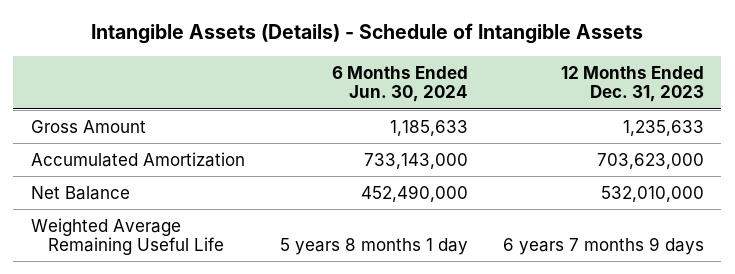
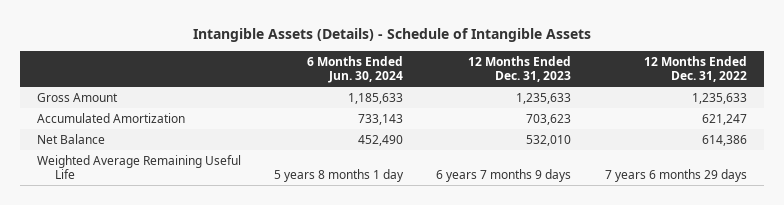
- | 6 Months Ended Jun. 30, 2024 | 12 Months Ended Dec. 31, 2023
+ | 6 Months Ended Jun. 30, 2024 | 12 Months Ended Dec. 31, 2023 | 12 Months Ended Dec. 31, 2022
- Accumulated Amortization | 733,143,000 | 703,623,000
- Net Balance | 452,490,000 | 532,010,000
+ Accumulated Amortization | 733,143 | 703,623 | 621,247
+ Net Balance | 452,490 | 532,010 | 614,386

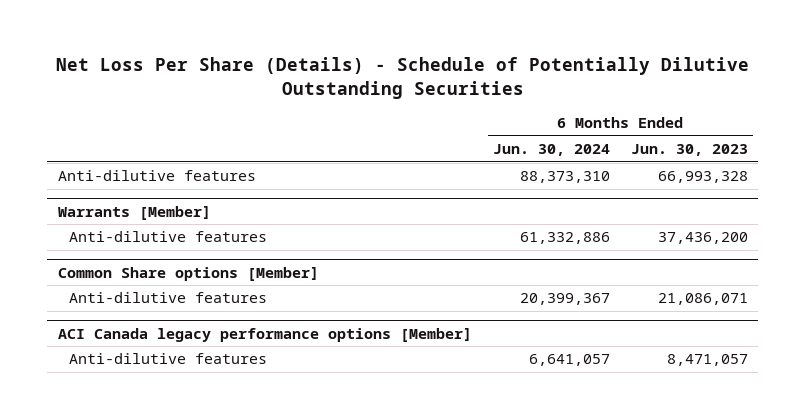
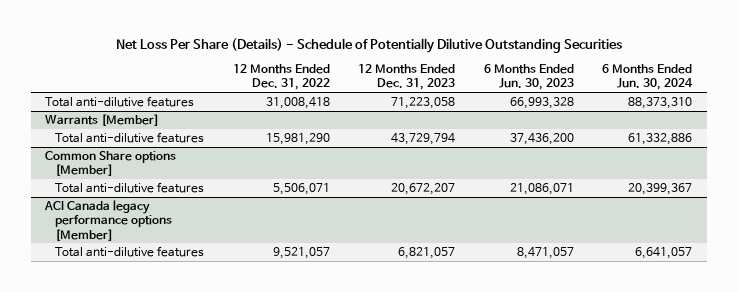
- | 6 Months Ended Jun. 30, 2024 | 6 Months Ended Jun. 30, 2023
+ | 12 Months Ended Dec. 31, 2022 | 12 Months Ended Dec. 31, 2023 | 6 Months Ended Jun. 30, 2023 | 6 Months Ended Jun. 30, 2024
- Anti-dilutive features | 88,373,310 | 66,993,328
+ Total anti-dilutive features | 31,008,418 | 71,223,058 | 66,993,328 | 88,373,310
@ Warrants [Member]
- Anti-dilutive features | 61,332,886 | 37,436,200
+ Total anti-dilutive features | 15,981,290 | 43,729,794 | 37,436,200 | 61,332,886
@ Common Share options [Member]
- Anti-dilutive features | 20,399,367 | 21,086,071
+ Total anti-dilutive features | 5,506,071 | 20,672,207 | 21,086,071 | 20,399,367
@ ACI Canada legacy performance options [Member]
- Anti-dilutive features | 6,641,057 | 8,471,057
+ Total anti-dilutive features | 9,521,057 | 6,821,057 | 8,471,057 | 6,641,057

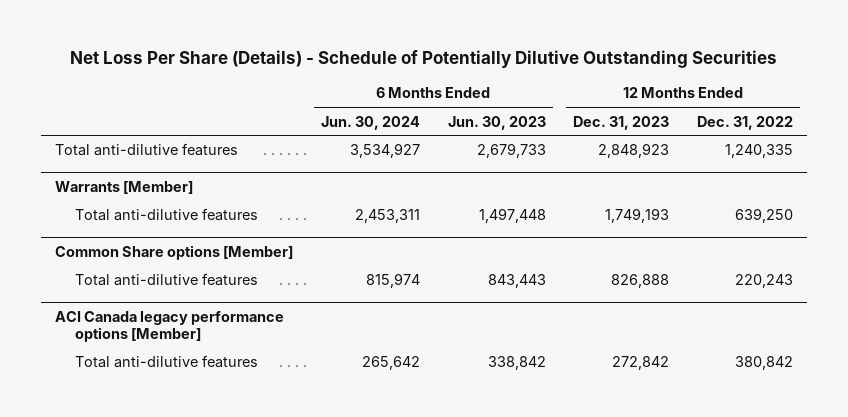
- | 12 Months Ended Dec. 31, 2022 | 12 Months Ended Dec. 31, 2023 | 6 Months Ended Jun. 30, 2023 | 6 Months Ended Jun. 30, 2024
+ | 6 Months Ended Jun. 30, 2024 | 6 Months Ended Jun. 30, 2023 | 12 Months Ended Dec. 31, 2023 | 12 Months Ended Dec. 31, 2022
- Total anti-dilutive features | 31,008,418 | 71,223,058 | 66,993,328 | 88,373,310
+ Total anti-dilutive features | 3,534,927 | 2,679,733 | 2,848,923 | 1,240,335
@ Warrants [Member]
- Total anti-dilutive features | 15,981,290 | 43,729,794 | 37,436,200 | 61,332,886
+ Total anti-dilutive features | 2,453,311 | 1,497,448 | 1,749,193 | 639,250
@ Common Share options [Member]
- Total anti-dilutive features | 5,506,071 | 20,672,207 | 21,086,071 | 20,399,367
+ Total anti-dilutive features | 815,974 | 843,443 | 826,888 | 220,243
@ ACI Canada legacy performance options [Member]
- Total anti-dilutive features | 9,521,057 | 6,821,057 | 8,471,057 | 6,641,057
+ Total anti-dilutive features | 265,642 | 338,842 | 272,842 | 380,842

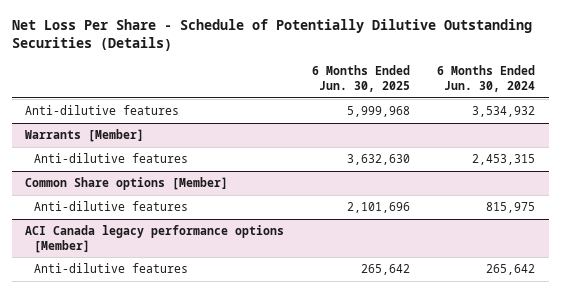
- Net Loss Per Share (Details) - Schedule of Potentially Dilutive Outstanding Securities
+ Net Loss Per Share - Schedule of Potentially Dilutive Outstanding Securities (Details)
- | 6 Months Ended Jun. 30, 2024 | 6 Months Ended Jun. 30, 2023 | 12 Months Ended Dec. 31, 2023 | 12 Months Ended Dec. 31, 2022
+ | 6 Months Ended Jun. 30, 2025 | 6 Months Ended Jun. 30, 2024
- Total anti-dilutive features | 3,534,927 | 2,679,733 | 2,848,923 | 1,240,335
+ Anti-dilutive features | 5,999,968 | 3,534,932
@ Warrants [Member]
- Total anti-dilutive features | 2,453,311 | 1,497,448 | 1,749,193 | 639,250
+ Anti-dilutive features | 3,632,630 | 2,453,315
@ Common Share options [Member]
- Total anti-dilutive features | 815,974 | 843,443 | 826,888 | 220,243
+ Anti-dilutive features | 2,101,696 | 815,975
@ ACI Canada legacy performance options [Member]
- Total anti-dilutive features | 265,642 | 338,842 | 272,842 | 380,842
+ Anti-dilutive features | 265,642 | 265,642

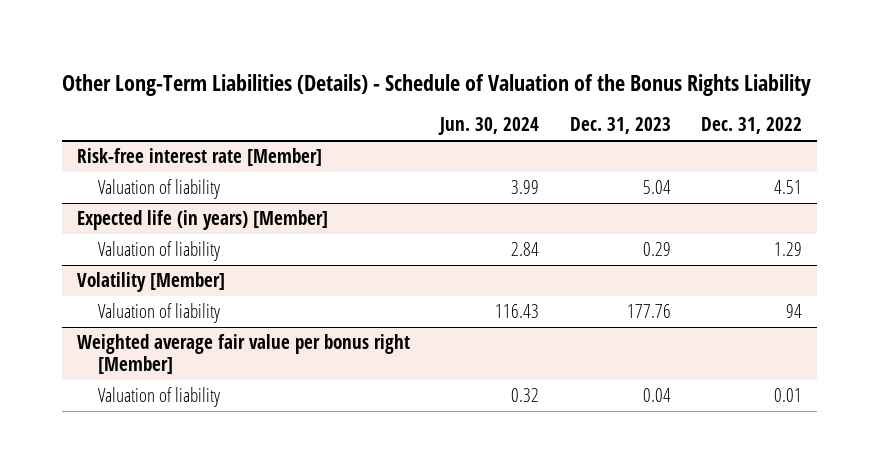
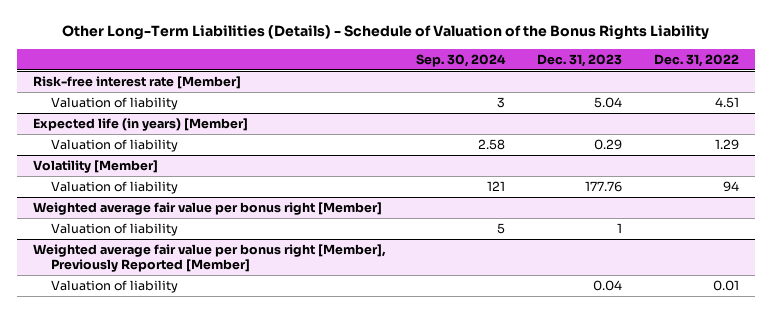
- | Jun. 30, 2024 | Dec. 31, 2023 | Dec. 31, 2022
+ | Sep. 30, 2024 | Dec. 31, 2023 | Dec. 31, 2022
@ Weighted average fair value per bonus right [Member]
+ Valuation of liability | 5 | 1 |
+ Weighted average fair value per bonus right [Member], Previously Reported [Member]

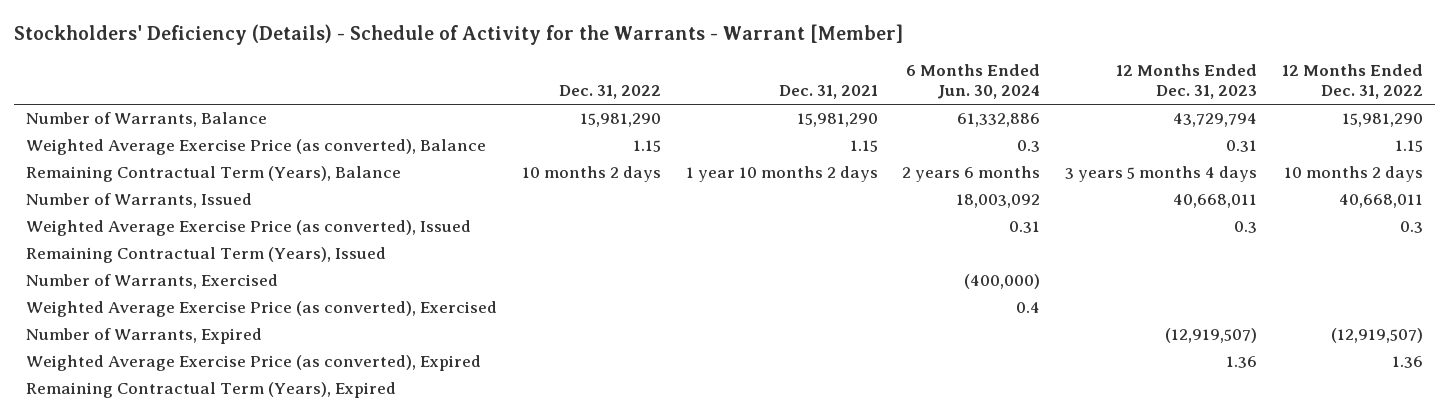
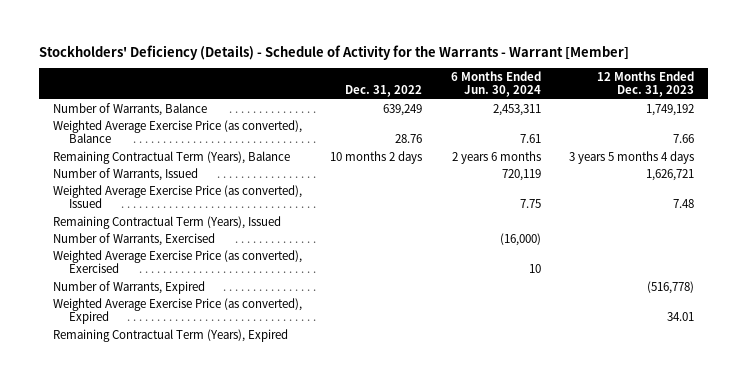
- | Dec. 31, 2022 | Dec. 31, 2021 | 6 Months Ended Jun. 30, 2024 | 12 Months Ended Dec. 31, 2023 | 12 Months Ended Dec. 31, 2022
+ | Dec. 31, 2022 | 6 Months Ended Jun. 30, 2024 | 12 Months Ended Dec. 31, 2023
- Number of Warrants, Balance | 15,981,290 | 15,981,290 | 61,332,886 | 43,729,794 | 15,981,290
- Weighted Average Exercise Price (as converted), Balance | 1.15 | 1.15 | 0.3 | 0.31 | 1.15
+ Number of Warrants, Balance | 639,249 | 2,453,311 | 1,749,192
+ Weighted Average Exercise Price (as converted), Balance | 28.76 | 7.61 | 7.66
- Number of Warrants, Issued | | | 18,003,092 | 40,668,011 | 40,668,011
- Weighted Average Exercise Price (as converted), Issued | | | 0.31 | 0.3 | 0.3
+ Number of Warrants, Issued | | 720,119 | 1,626,721
+ Weighted Average Exercise Price (as converted), Issued | | 7.75 | 7.48
- Number of Warrants, Exercised | | | (400,000) | |
- Weighted Average Exercise Price (as converted), Exercised | | | 0.4 | |
- Number of Warrants, Expired | | | | (12,919,507) | (12,919,507)
- Weighted Average Exercise Price (as converted), Expired | | | | 1.36 | 1.36
+ Number of Warrants, Exercised | | (16,000) |
+ Weighted Average Exercise Price (as converted), Exercised | | 10 |
+ Number of Warrants, Expired | | | (516,778)
+ Weighted Average Exercise Price (as converted), Expired | | | 34.01

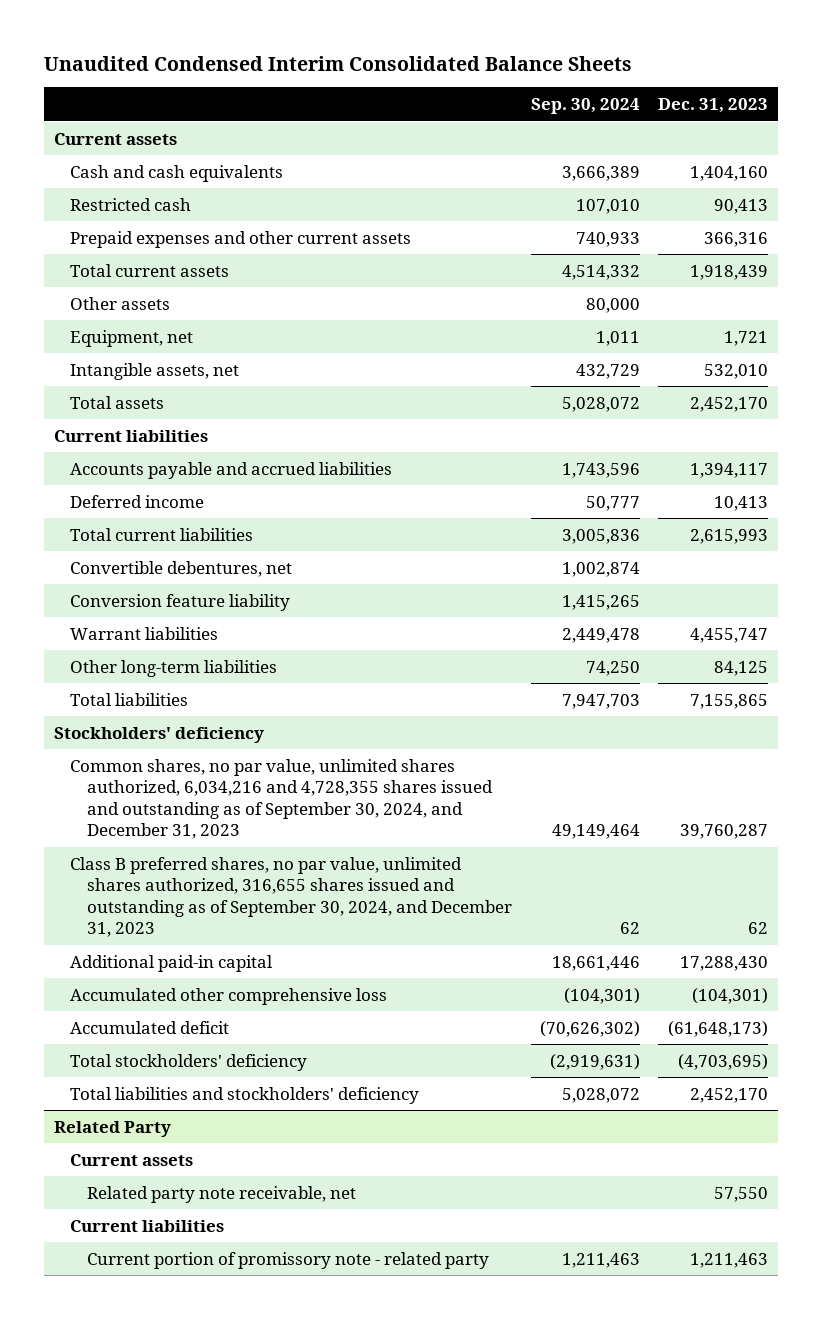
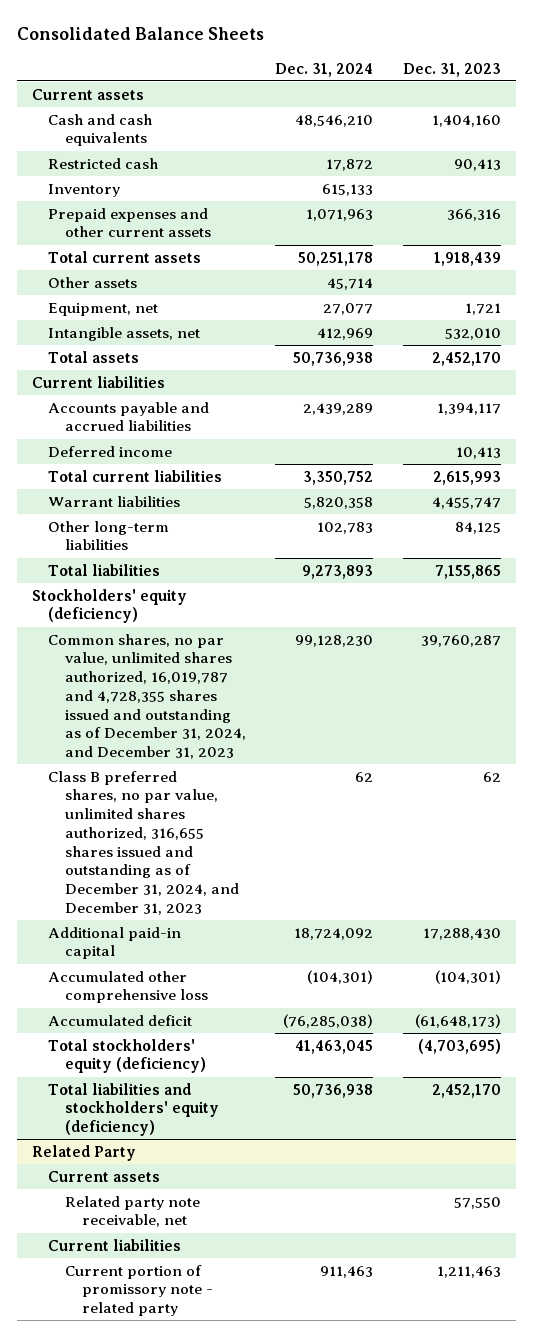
- Unaudited Condensed Interim Consolidated Balance Sheets
+ Consolidated Balance Sheets
- | Sep. 30, 2024 | Dec. 31, 2023
+ | Dec. 31, 2024 | Dec. 31, 2023
+ Inventory | 615,133 |
- Convertible debentures, net | 1,002,874 |
- Conversion feature liability | 1,415,265 |
- Stockholders' deficiency
- Common shares, no par value, unlimited shares authorized, 6,034,216 and 4,728,355 shares issued and outstanding as of September 30, 2024, and December 31, 2023 | 49,149,464 | 39,760,287
- Class B preferred shares, no par value, unlimited shares authorized, 316,655 shares issued and outstanding as of September 30, 2024, and December 31, 2023 | 62 | 62
+ Stockholders' equity (deficiency)
+ Common shares, no par value, unlimited shares authorized, 16,019,787 and 4,728,355 shares issued and outstanding as of December 31, 2024, and December 31, 2023 | 99,128,230 | 39,760,287
+ Class B preferred shares, no par value, unlimited shares authorized, 316,655 shares issued and outstanding as of December 31, 2024, and December 31, 2023 | 62 | 62
- Total stockholders' deficiency | (2,919,631) | (4,703,695)
- Total liabilities and stockholders' deficiency | 5,028,072 | 2,452,170
+ Total stockholders' equity (deficiency) | 41,463,045 | (4,703,695)
+ Total liabilities and stockholders' equity (deficiency) | 50,736,938 | 2,452,170

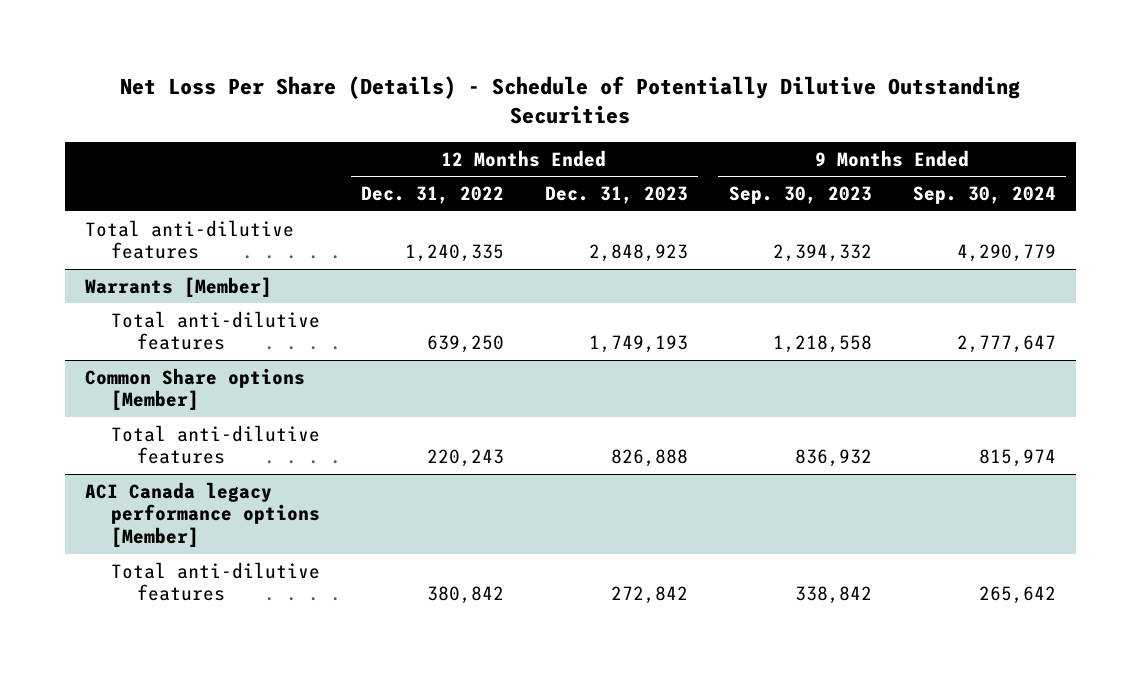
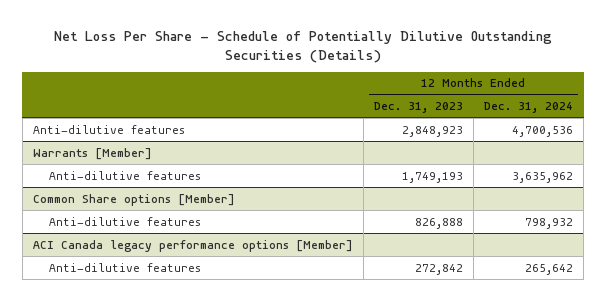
- Net Loss Per Share (Details) - Schedule of Potentially Dilutive Outstanding Securities
+ Net Loss Per Share - Schedule of Potentially Dilutive Outstanding Securities (Details)
- | 12 Months Ended Dec. 31, 2022 | 12 Months Ended Dec. 31, 2023 | 9 Months Ended Sep. 30, 2023 | 9 Months Ended Sep. 30, 2024
+ | 12 Months Ended Dec. 31, 2023 | 12 Months Ended Dec. 31, 2024
- Total anti-dilutive features | 1,240,335 | 2,848,923 | 2,394,332 | 4,290,779
+ Anti-dilutive features | 2,848,923 | 4,700,536
@ Warrants [Member]
- Total anti-dilutive features | 639,250 | 1,749,193 | 1,218,558 | 2,777,647
+ Anti-dilutive features | 1,749,193 | 3,635,962
@ Common Share options [Member]
- Total anti-dilutive features | 220,243 | 826,888 | 836,932 | 815,974
+ Anti-dilutive features | 826,888 | 798,932
@ ACI Canada legacy performance options [Member]
- Total anti-dilutive features | 380,842 | 272,842 | 338,842 | 265,642
+ Anti-dilutive features | 272,842 | 265,642

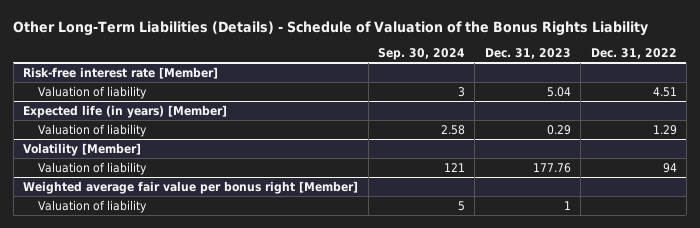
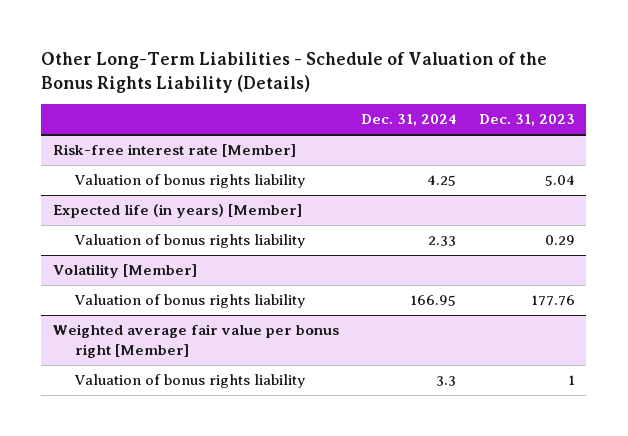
- Other Long-Term Liabilities (Details) - Schedule of Valuation of the Bonus Rights Liability
+ Other Long-Term Liabilities - Schedule of Valuation of the Bonus Rights Liability (Details)
- | Sep. 30, 2024 | Dec. 31, 2023 | Dec. 31, 2022
+ | Dec. 31, 2024 | Dec. 31, 2023
@ Risk-free interest rate [Member]
- Valuation of liability | 3 | 5.04 | 4.51
+ Valuation of bonus rights liability | 4.25 | 5.04
@ Expected life (in years) [Member]
- Valuation of liability | 2.58 | 0.29 | 1.29
+ Valuation of bonus rights liability | 2.33 | 0.29
@ Volatility [Member]
- Valuation of liability | 121 | 177.76 | 94
+ Valuation of bonus rights liability | 166.95 | 177.76
@ Weighted average fair value per bonus right [Member]
- Valuation of liability | 5 | 1 |
+ Valuation of bonus rights liability | 3.3 | 1

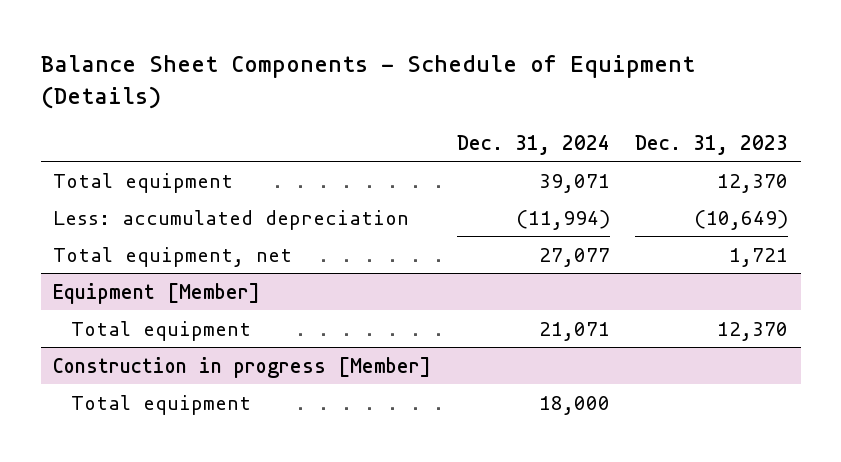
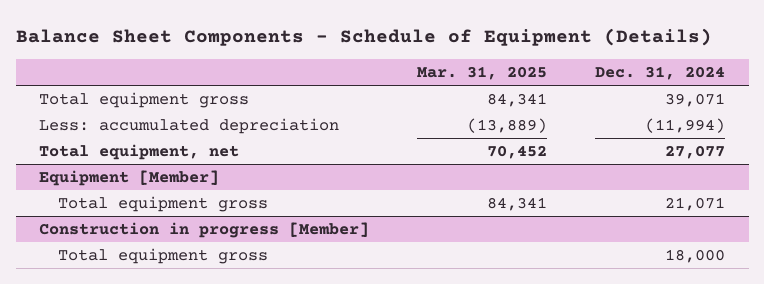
- | Dec. 31, 2024 | Dec. 31, 2023
+ | Mar. 31, 2025 | Dec. 31, 2024
- Total equipment | 39,071 | 12,370
+ Total equipment gross | 84,341 | 39,071
@ Equipment [Member]
- Total equipment | 21,071 | 12,370
+ Total equipment gross | 84,341 | 21,071
@ Construction in progress [Member]
- Total equipment | 18,000 |
+ Total equipment gross | | 18,000

